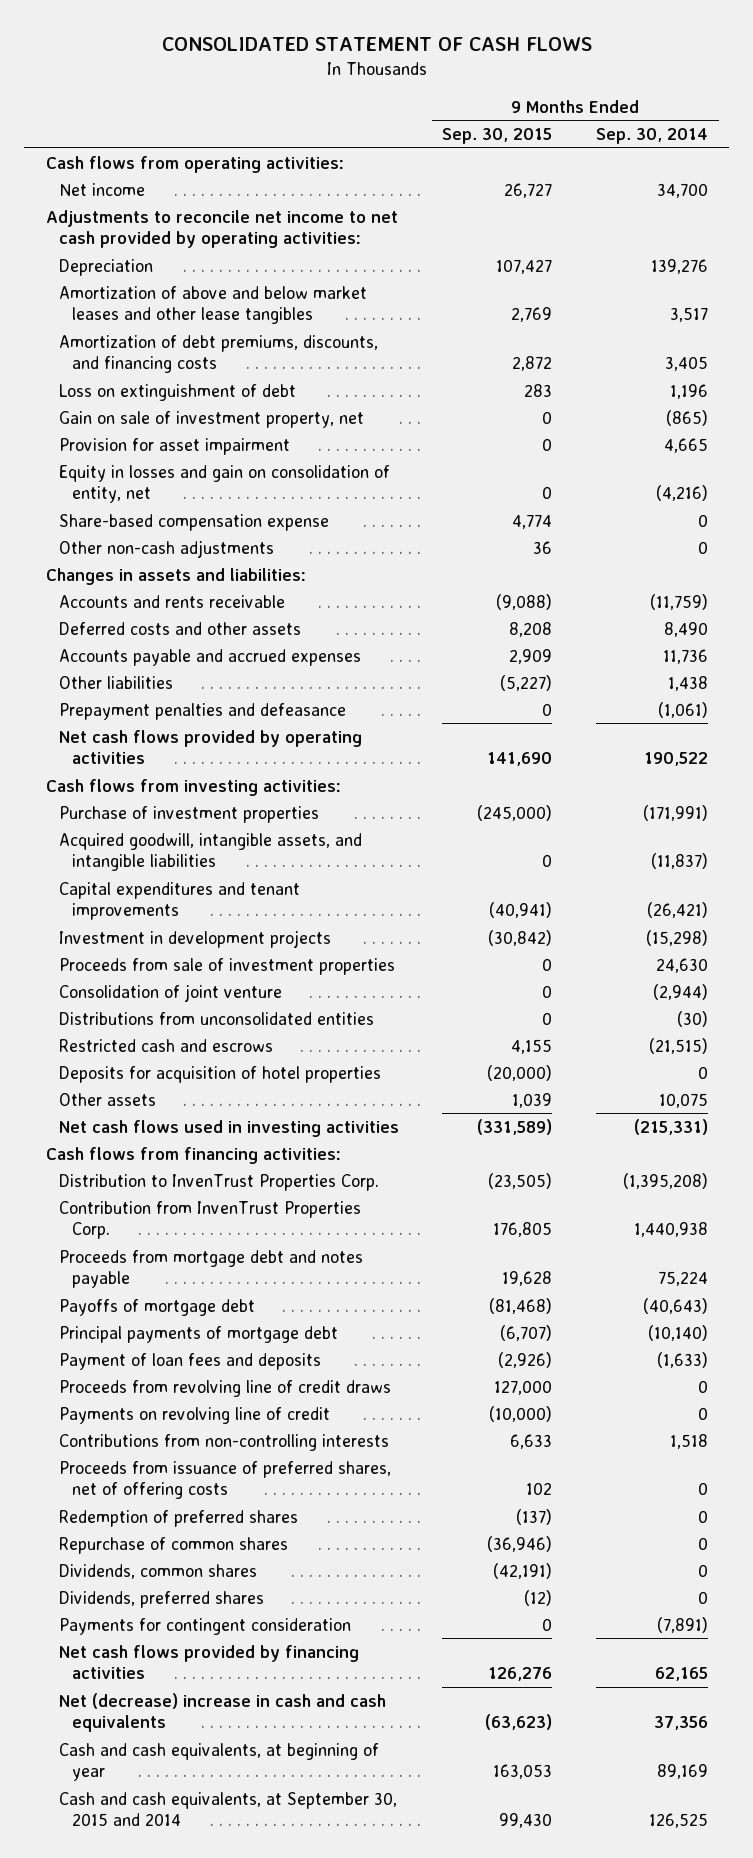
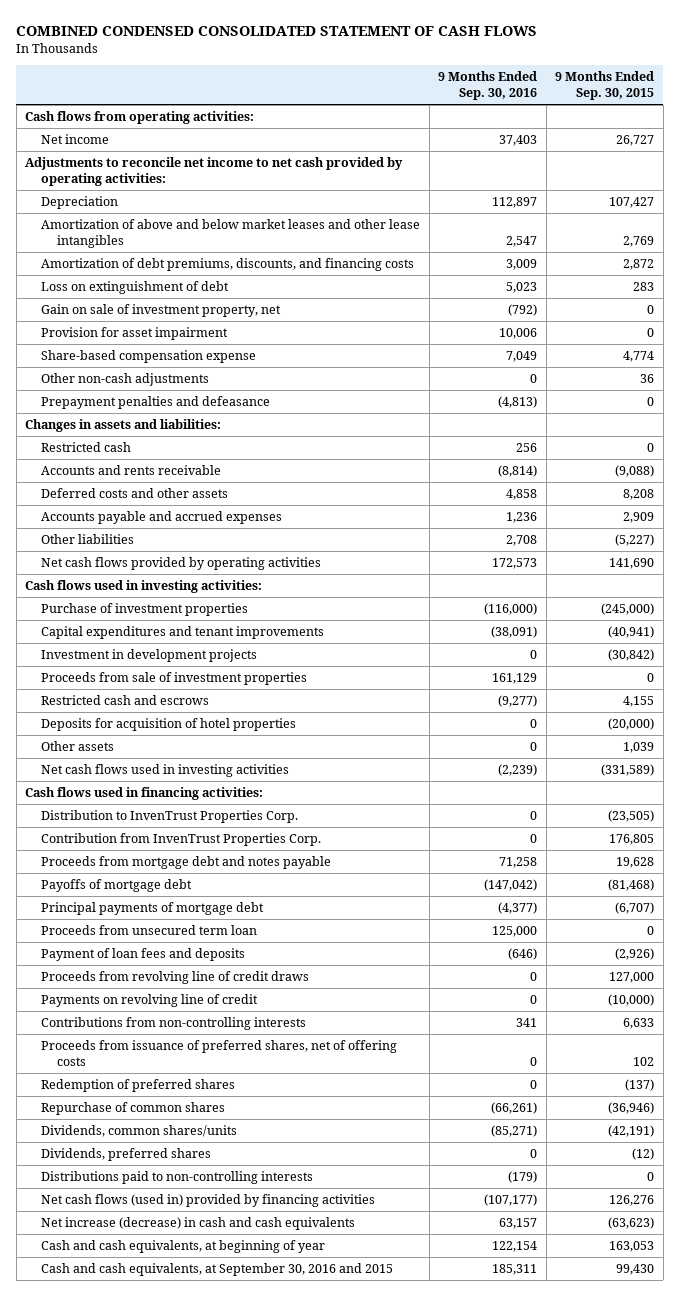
- CONSOLIDATED STATEMENT OF CASH FLOWS
+ COMBINED CONDENSED CONSOLIDATED STATEMENT OF CASH FLOWS
- | 9 Months Ended Sep. 30, 2015 | 9 Months Ended Sep. 30, 2014
+ | 9 Months Ended Sep. 30, 2016 | 9 Months Ended Sep. 30, 2015
- Amortization of above and below market leases and other lease tangibles | 2,769 | 3,517
+ Amortization of above and below market leases and other lease intangibles | 2,547 | 2,769
- Equity in losses and gain on consolidation of entity, net | 0 | (4,216)
moved up: Prepayment penalties and defeasance | (4,813) | 0
+ Restricted cash | 256 | 0
- Cash flows from investing activities:
+ Cash flows used in investing activities:
- Acquired goodwill, intangible assets, and intangible liabilities | 0 | (11,837)
- Consolidation of joint venture | 0 | (2,944)
- Distributions from unconsolidated entities | 0 | (30)
- Cash flows from financing activities:
+ Cash flows used in financing activities:
+ Proceeds from unsecured term loan | 125,000 | 0
- Dividends, common shares | (42,191) | 0
+ Dividends, common shares/units | (85,271) | (42,191)
- Payments for contingent consideration | 0 | (7,891)
- Net cash flows provided by financing activities | 126,276 | 62,165
- Net (decrease) increase in cash and cash equivalents | (63,623) | 37,356
+ Distributions paid to non-controlling interests | (179) | 0
+ Net cash flows (used in) provided by financing activities | (107,177) | 126,276
+ Net increase (decrease) in cash and cash equivalents | 63,157 | (63,623)
- Cash and cash equivalents, at September 30, 2015 and 2014 | 99,430 | 126,525
+ Cash and cash equivalents, at September 30, 2016 and 2015 | 185,311 | 99,430

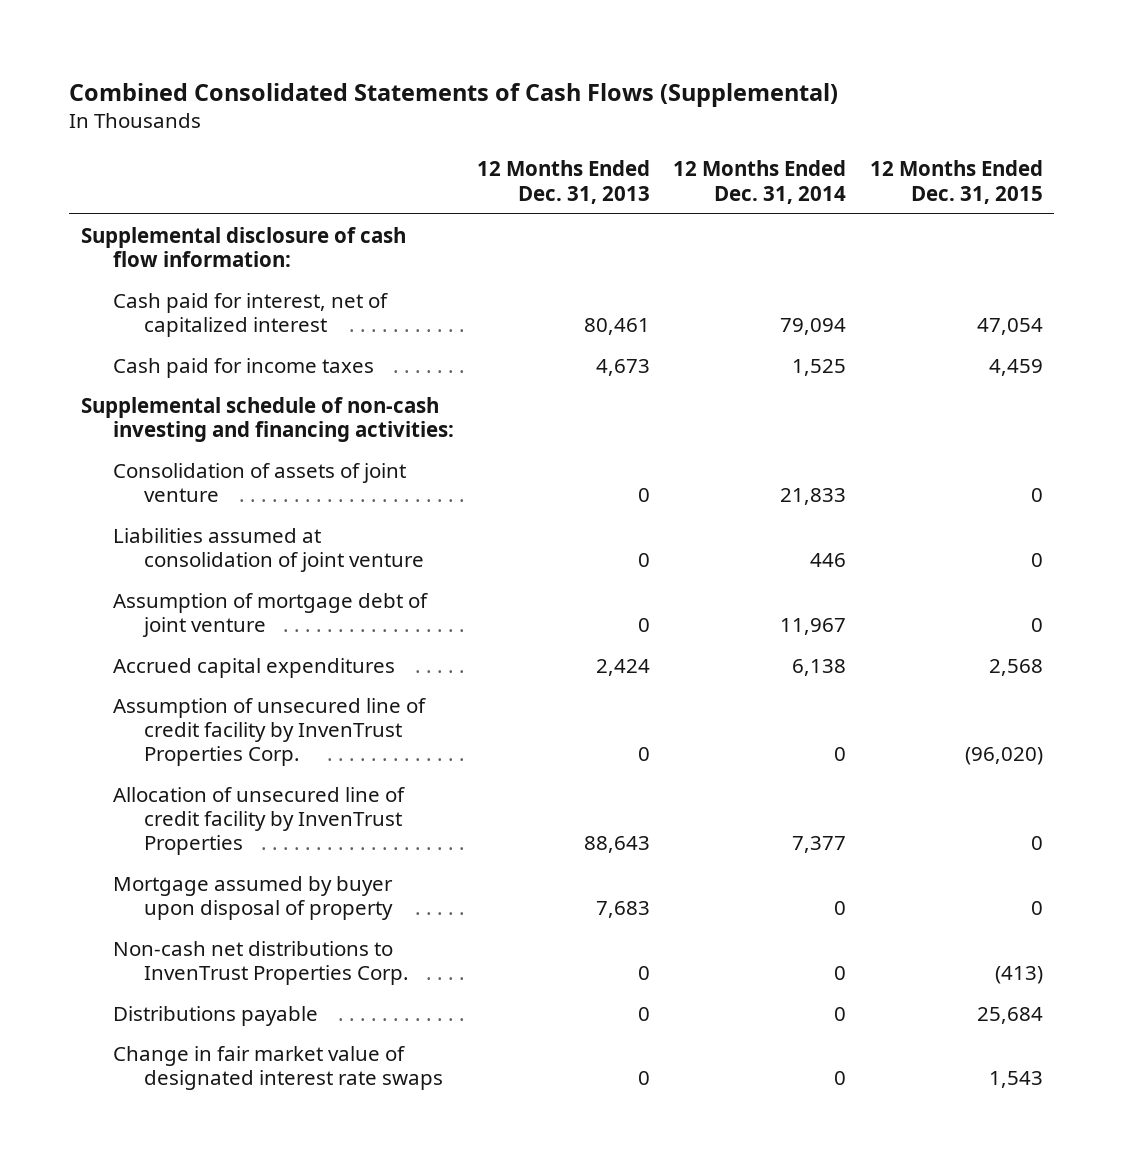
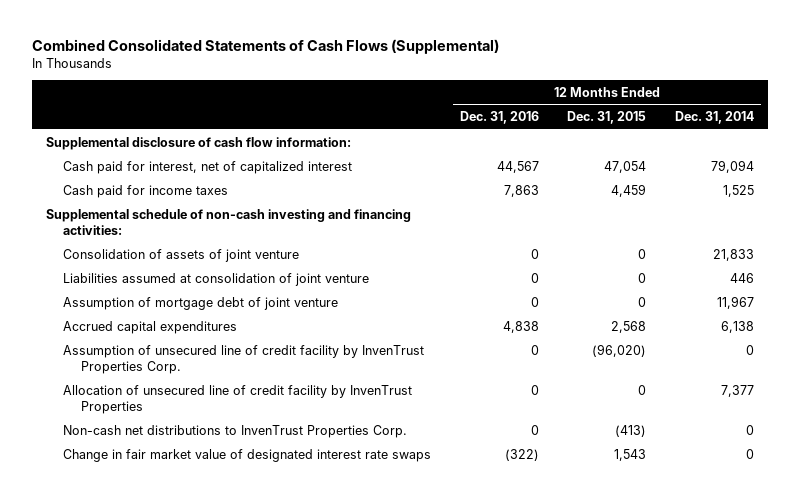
- | 12 Months Ended Dec. 31, 2013 | 12 Months Ended Dec. 31, 2014 | 12 Months Ended Dec. 31, 2015
+ | 12 Months Ended Dec. 31, 2016 | 12 Months Ended Dec. 31, 2015 | 12 Months Ended Dec. 31, 2014
- Mortgage assumed by buyer upon disposal of property | 7,683 | 0 | 0
- Distributions payable | 0 | 0 | 25,684

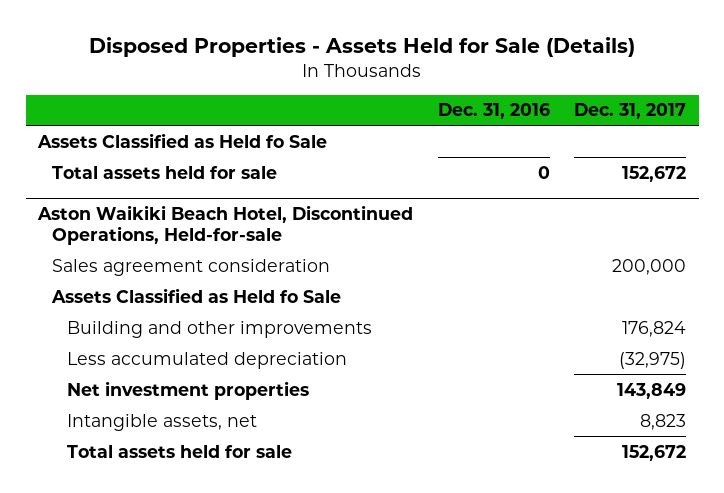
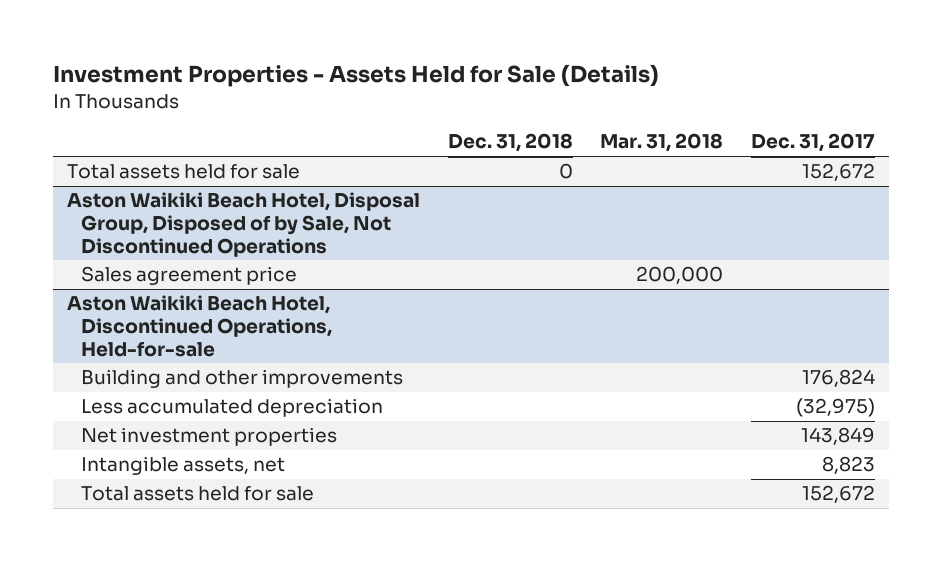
- Disposed Properties - Assets Held for Sale (Details)
+ Investment Properties - Assets Held for Sale (Details)
- | Dec. 31, 2016 | Dec. 31, 2017
+ | Dec. 31, 2018 | Mar. 31, 2018 | Dec. 31, 2017
- Assets Classified as Held fo Sale
+ Aston Waikiki Beach Hotel, Disposal Group, Disposed of by Sale, Not Discontinued Operations
+ Sales agreement price | | 200,000 |
@ Aston Waikiki Beach Hotel, Discontinued Operations, Held-for-sale
- Sales agreement consideration | | 200,000
- Assets Classified as Held fo Sale

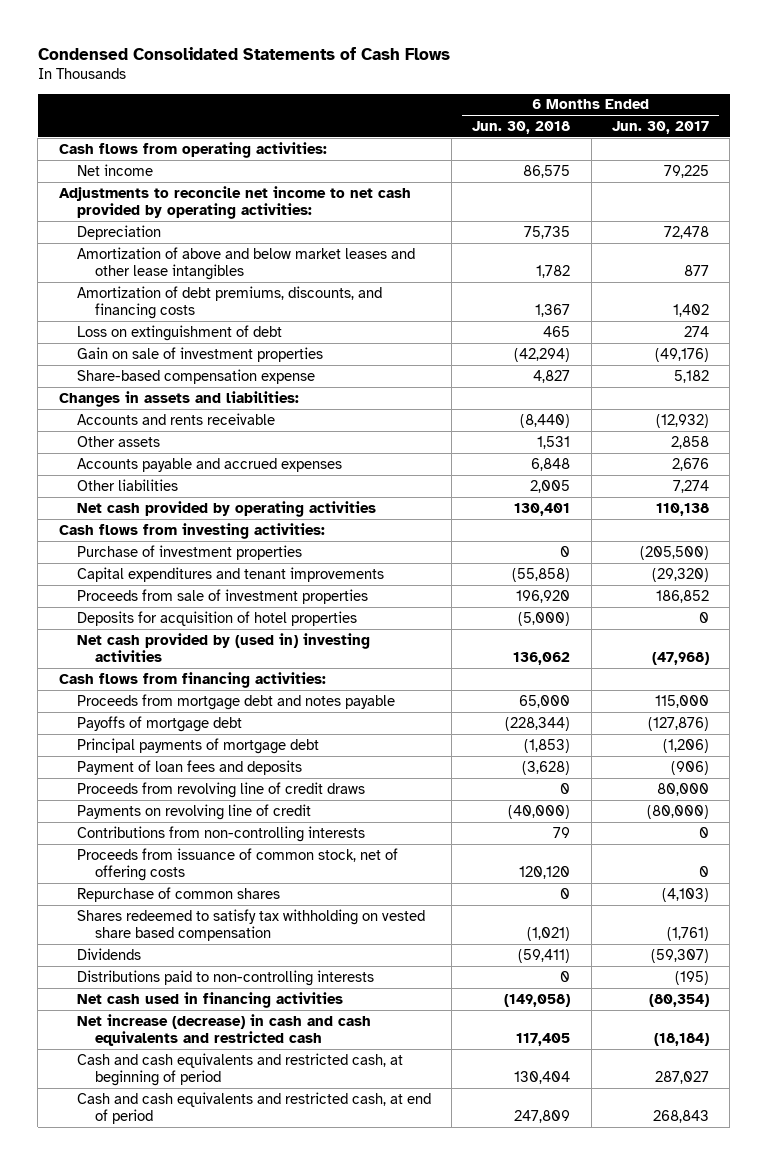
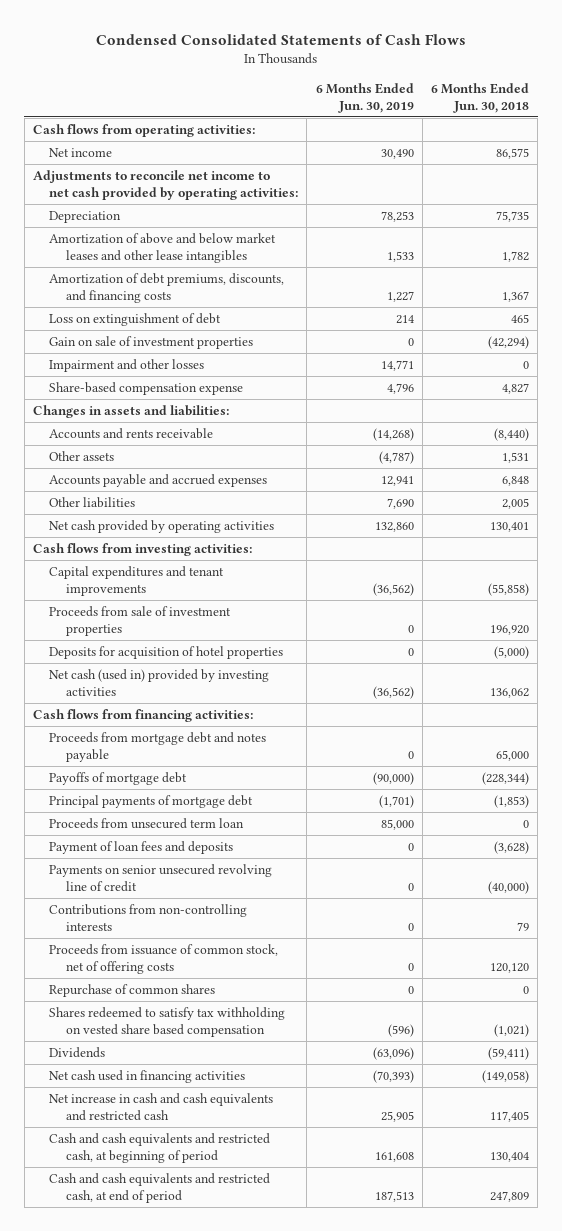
- | 6 Months Ended Jun. 30, 2018 | 6 Months Ended Jun. 30, 2017
+ | 6 Months Ended Jun. 30, 2019 | 6 Months Ended Jun. 30, 2018
+ Impairment and other losses | 14,771 | 0
- Purchase of investment properties | 0 | (205,500)
- Net cash provided by (used in) investing activities | 136,062 | (47,968)
+ Net cash (used in) provided by investing activities | (36,562) | 136,062
+ Proceeds from unsecured term loan | 85,000 | 0
- Proceeds from revolving line of credit draws | 0 | 80,000
- Payments on revolving line of credit | (40,000) | (80,000)
+ Payments on senior unsecured revolving line of credit | 0 | (40,000)
- Distributions paid to non-controlling interests | 0 | (195)
- Net increase (decrease) in cash and cash equivalents and restricted cash | 117,405 | (18,184)
+ Net increase in cash and cash equivalents and restricted cash | 25,905 | 117,405

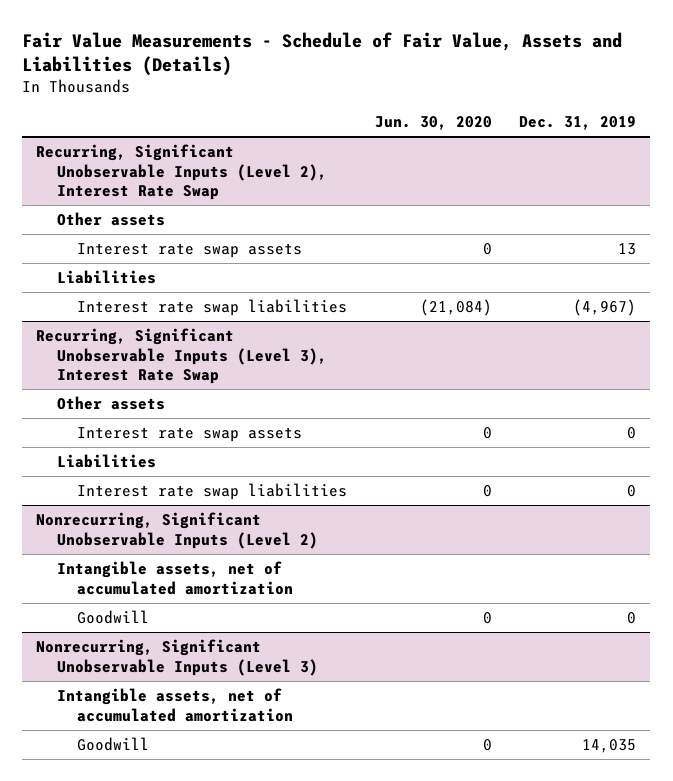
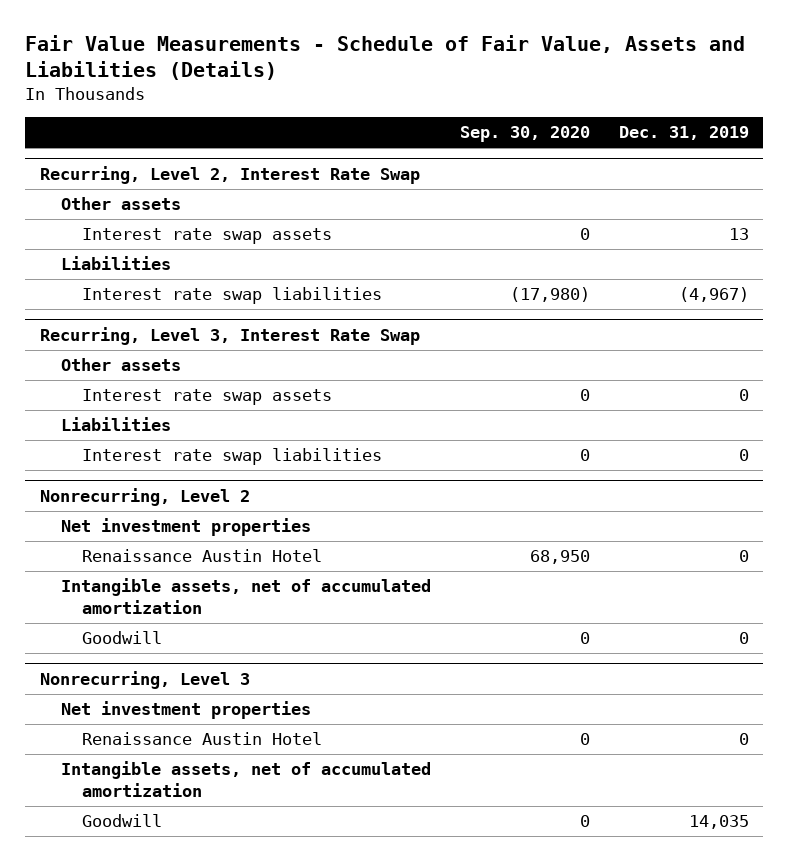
- | Jun. 30, 2020 | Dec. 31, 2019
+ | Sep. 30, 2020 | Dec. 31, 2019
- Recurring, Significant Unobservable Inputs (Level 2), Interest Rate Swap
+ Recurring, Level 2, Interest Rate Swap
- Recurring, Significant Unobservable Inputs (Level 3), Interest Rate Swap
+ Recurring, Level 3, Interest Rate Swap
- Nonrecurring, Significant Unobservable Inputs (Level 2)
+ Nonrecurring, Level 2
+ Net investment properties
+ Renaissance Austin Hotel | 68,950 | 0
- Nonrecurring, Significant Unobservable Inputs (Level 3)
+ Nonrecurring, Level 3
+ Net investment properties
+ Renaissance Austin Hotel | 0 | 0

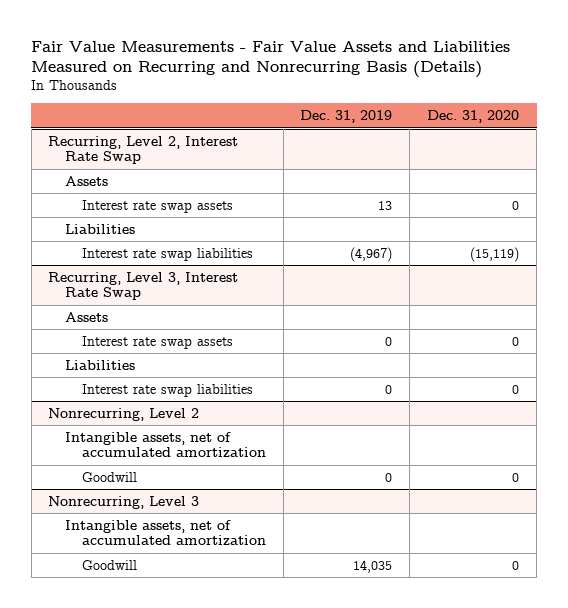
- Fair Value Measurements - Schedule of Fair Value, Assets and Liabilities (Details)
+ Fair Value Measurements - Fair Value Assets and Liabilities Measured on Recurring and Nonrecurring Basis (Details)
- | Sep. 30, 2020 | Dec. 31, 2019
+ | Dec. 31, 2019 | Dec. 31, 2020
@ Recurring, Level 2, Interest Rate Swap
- Other assets
+ Assets
@ Recurring, Level 3, Interest Rate Swap
- Other assets
+ Assets
@ Nonrecurring, Level 2
- Net investment properties
- Renaissance Austin Hotel | 68,950 | 0
@ Nonrecurring, Level 3
- Net investment properties
- Renaissance Austin Hotel | 0 | 0

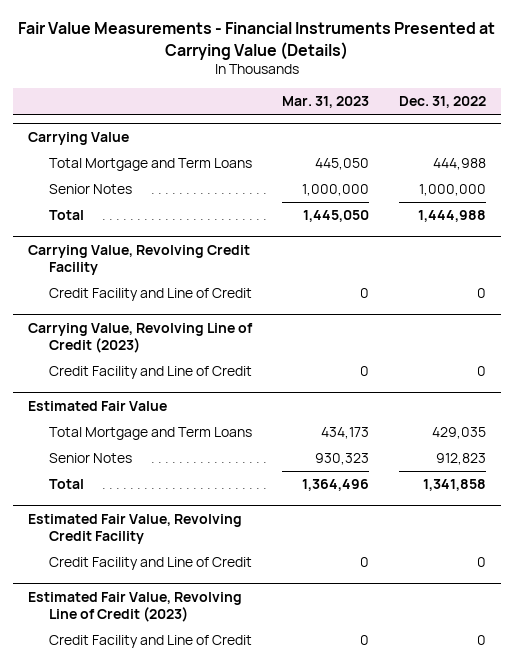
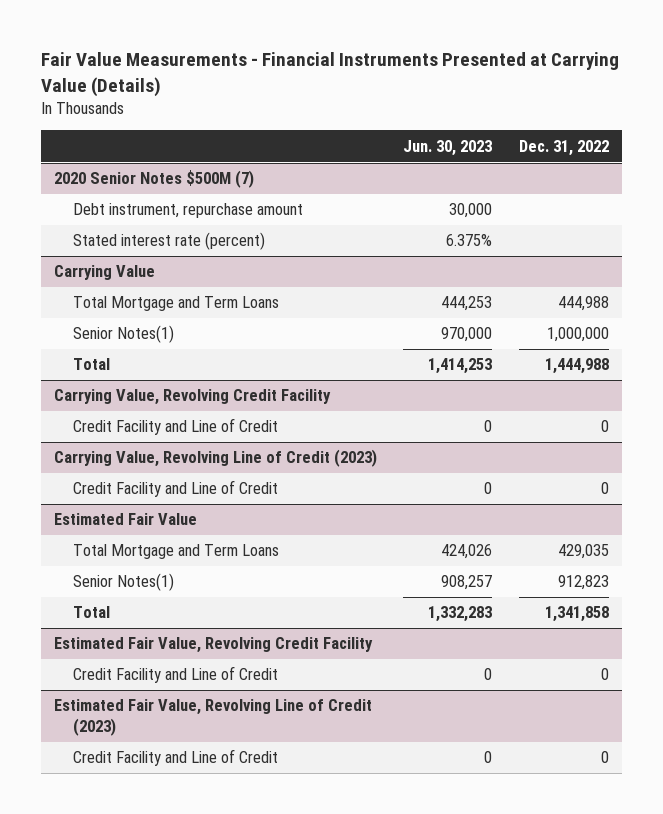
- | Mar. 31, 2023 | Dec. 31, 2022
+ | Jun. 30, 2023 | Dec. 31, 2022
+ 2020 Senior Notes $500M (7)
+ Debt instrument, repurchase amount | 30,000 |
+ Stated interest rate (percent) | 6.375% |
@ Carrying Value
- Senior Notes | 1,000,000 | 1,000,000
+ Senior Notes(1) | 970,000 | 1,000,000
@ Estimated Fair Value
- Senior Notes | 930,323 | 912,823
+ Senior Notes(1) | 908,257 | 912,823

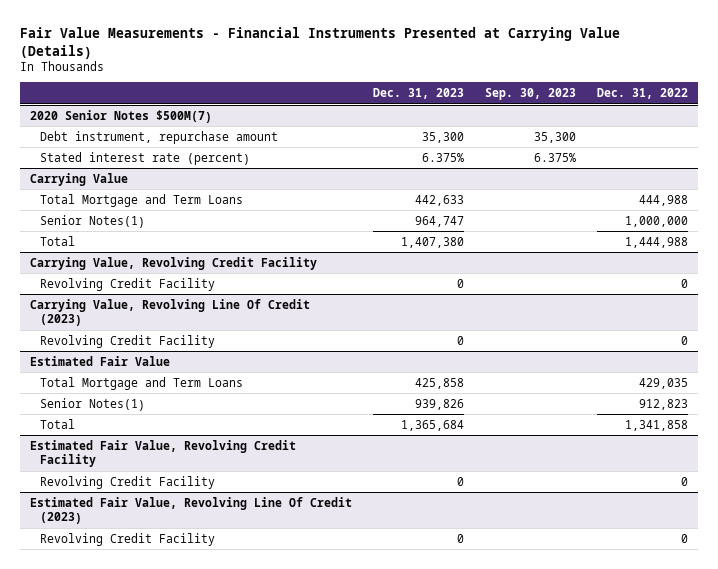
- | Jun. 30, 2023 | Dec. 31, 2022
+ | Dec. 31, 2023 | Sep. 30, 2023 | Dec. 31, 2022
- 2020 Senior Notes $500M (7)
+ 2020 Senior Notes $500M(7)
@ Carrying Value, Revolving Credit Facility
- Credit Facility and Line of Credit | 0 | 0
- Carrying Value, Revolving Line of Credit (2023)
- Credit Facility and Line of Credit | 0 | 0
@ Carrying Value, Revolving Credit Facility
+ Revolving Credit Facility | 0 | | 0
+ Carrying Value, Revolving Line Of Credit (2023)
+ Revolving Credit Facility | 0 | | 0
@ Estimated Fair Value, Revolving Credit Facility
- Credit Facility and Line of Credit | 0 | 0
- Estimated Fair Value, Revolving Line of Credit (2023)
- Credit Facility and Line of Credit | 0 | 0
@ Estimated Fair Value, Revolving Credit Facility
+ Revolving Credit Facility | 0 | | 0
+ Estimated Fair Value, Revolving Line Of Credit (2023)
+ Revolving Credit Facility | 0 | | 0

